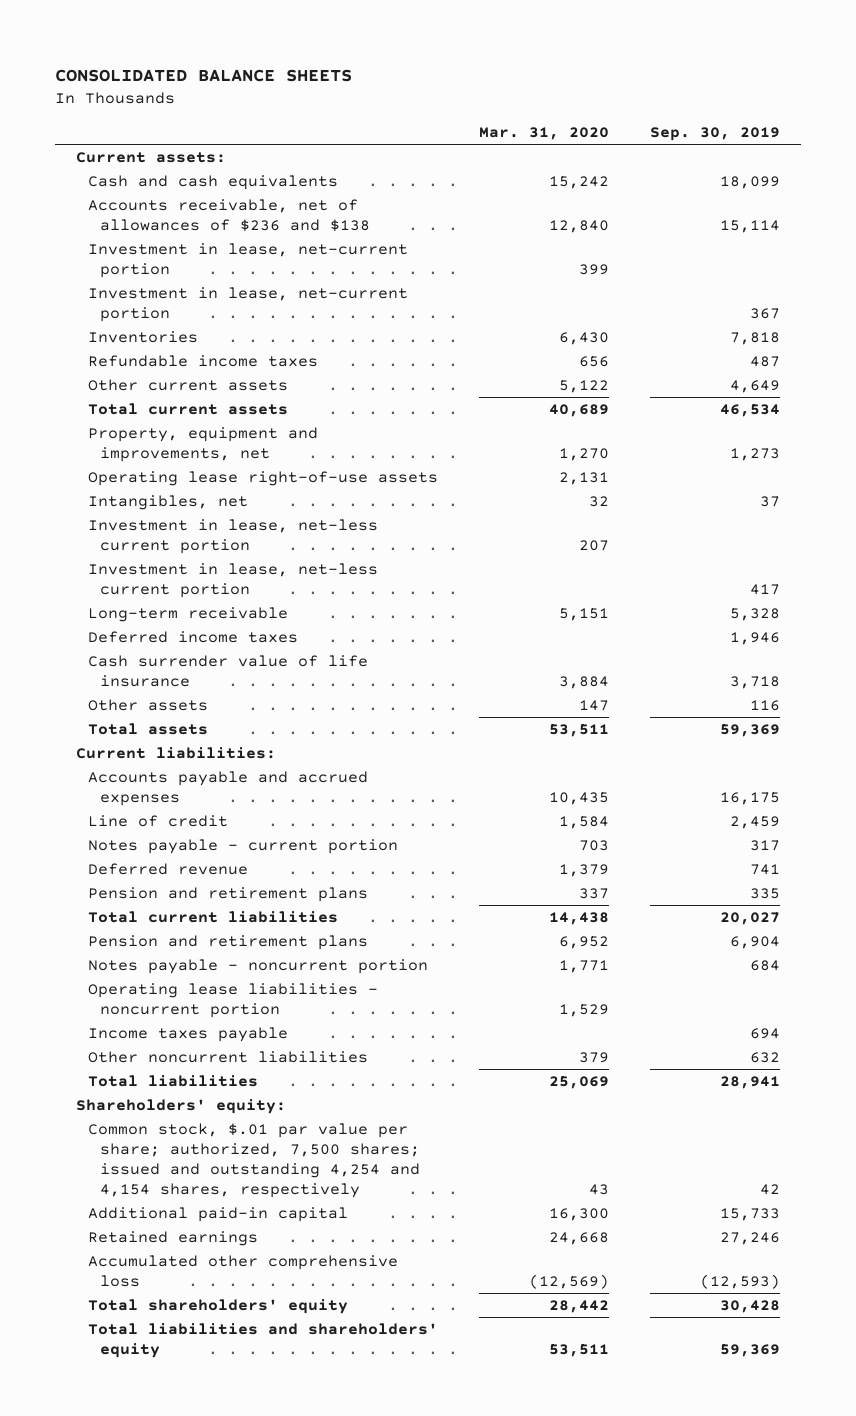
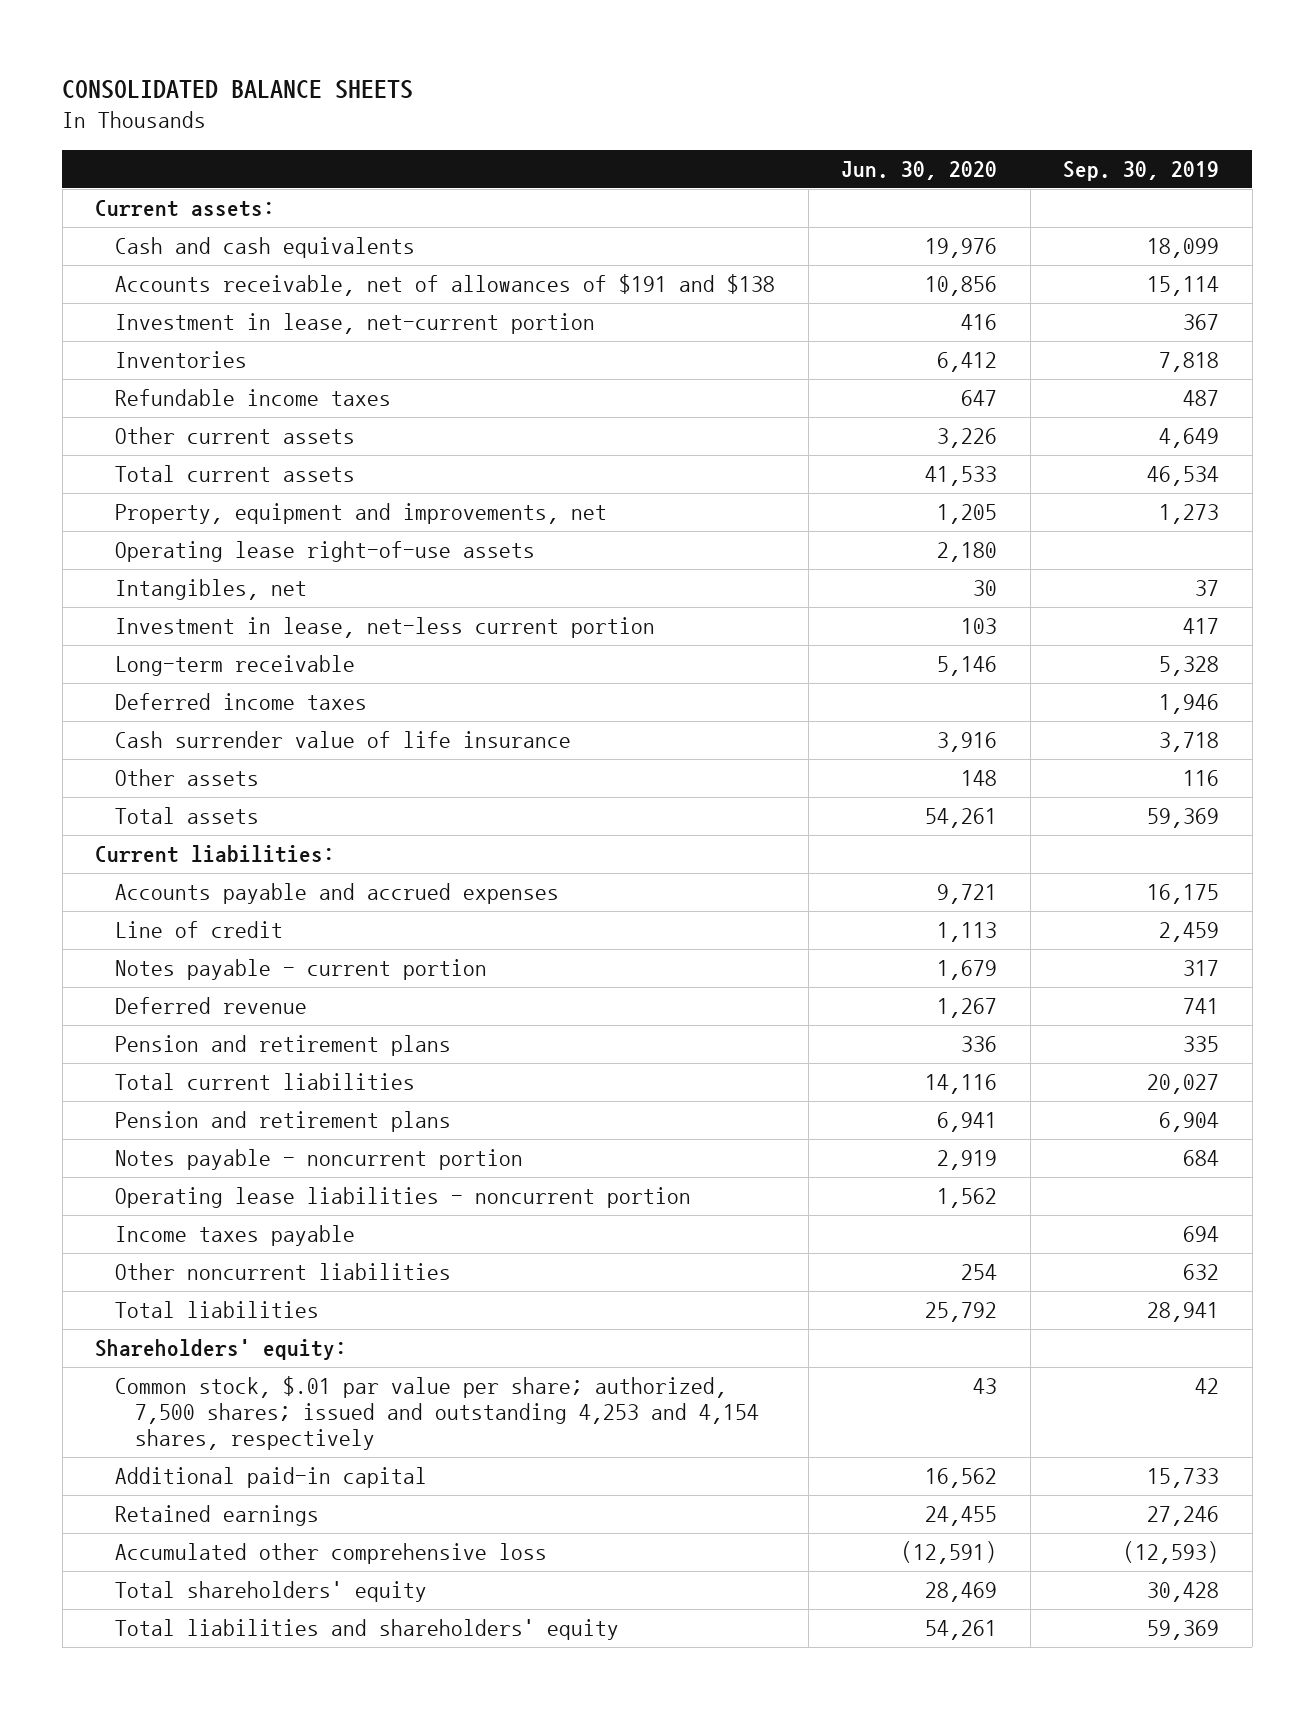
- | Mar. 31, 2020 | Sep. 30, 2019
+ | Jun. 30, 2020 | Sep. 30, 2019
- Accounts receivable, net of allowances of $236 and $138 | 12,840 | 15,114
- Investment in lease, net-current portion | 399 |
+ Accounts receivable, net of allowances of $191 and $138 | 10,856 | 15,114
- Investment in lease, net-less current portion | 207 |
- Common stock, $.01 par value per share; authorized, 7,500 shares; issued and outstanding 4,254 and 4,154 shares, respectively | 43 | 42
+ Common stock, $.01 par value per share; authorized, 7,500 shares; issued and outstanding 4,253 and 4,154 shares, respectively | 43 | 42

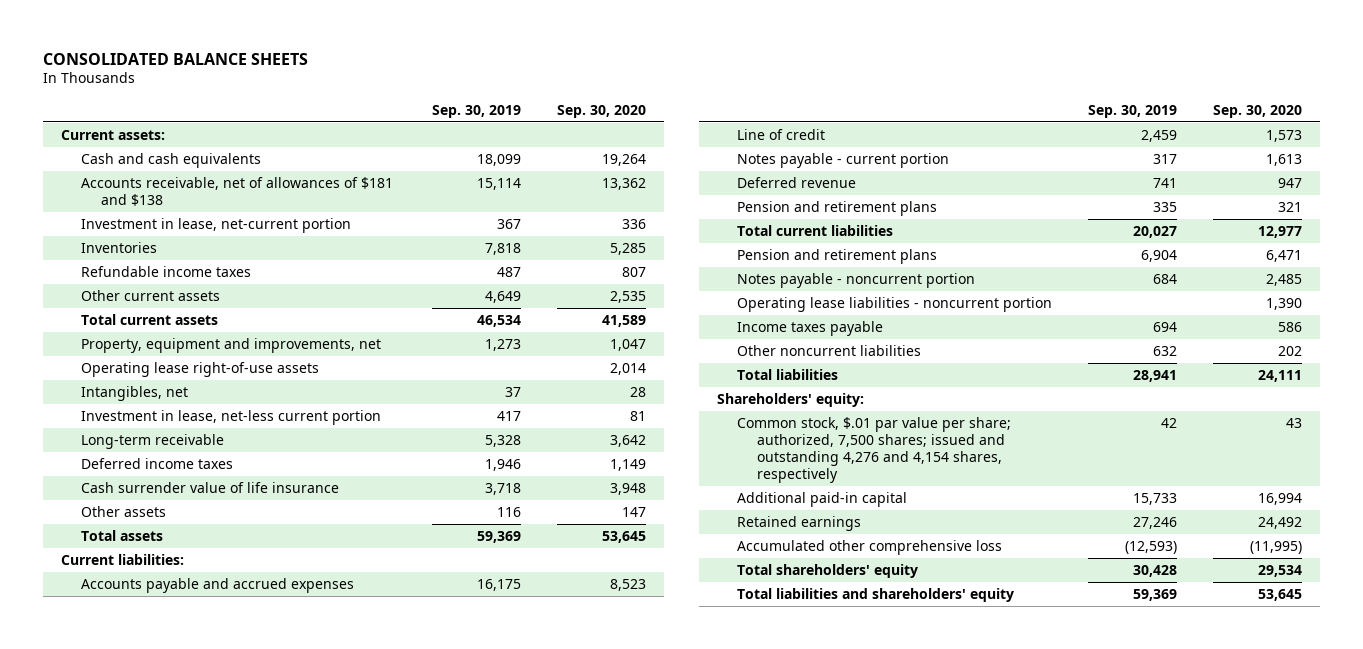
- | Jun. 30, 2020 | Sep. 30, 2019
+ | Sep. 30, 2019 | Sep. 30, 2020
- Accounts receivable, net of allowances of $191 and $138 | 10,856 | 15,114
+ Accounts receivable, net of allowances of $181 and $138 | 15,114 | 13,362
- Common stock, $.01 par value per share; authorized, 7,500 shares; issued and outstanding 4,253 and 4,154 shares, respectively | 43 | 42
+ Common stock, $.01 par value per share; authorized, 7,500 shares; issued and outstanding 4,276 and 4,154 shares, respectively | 42 | 43

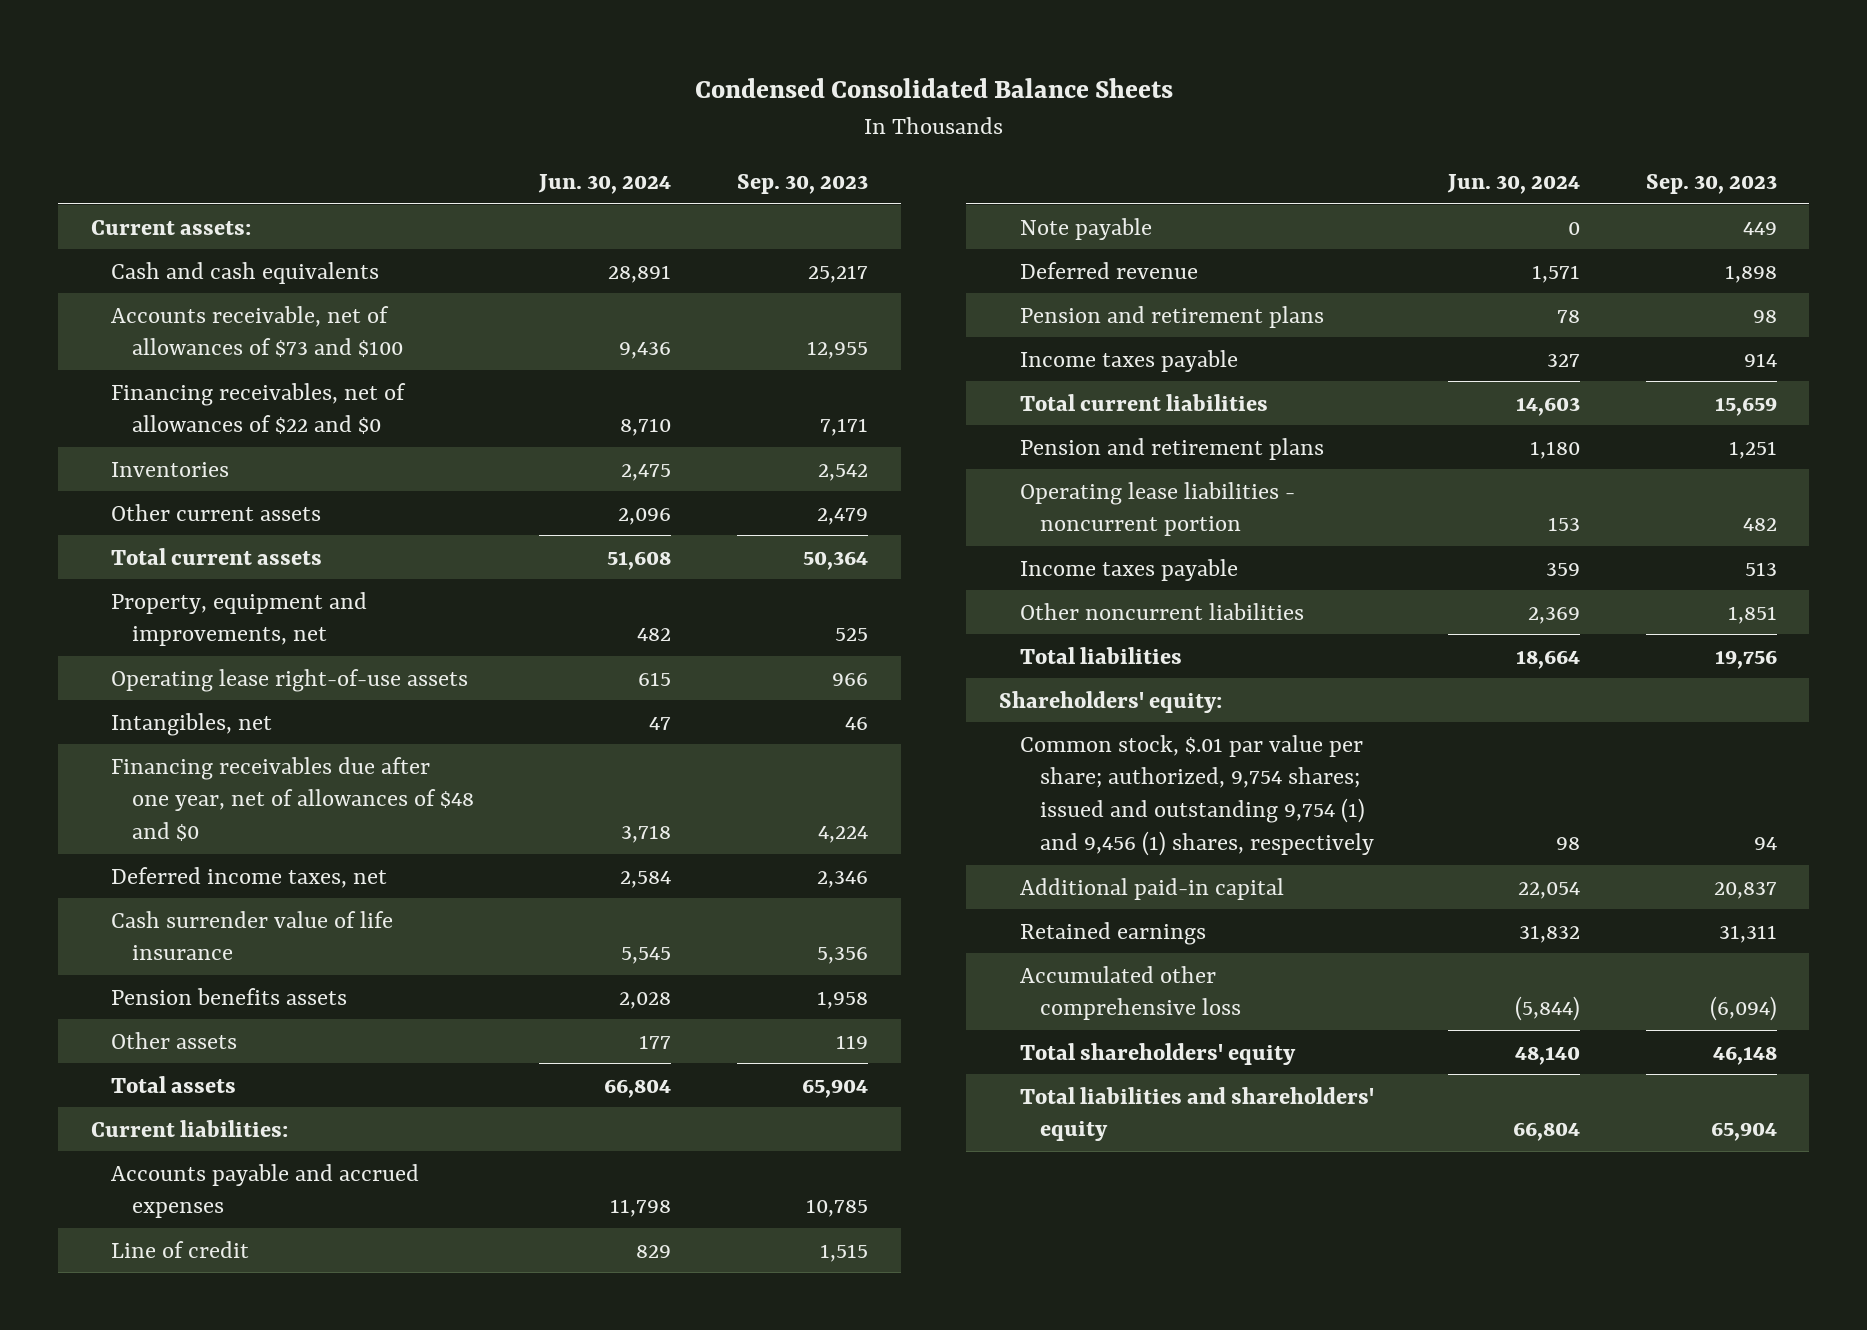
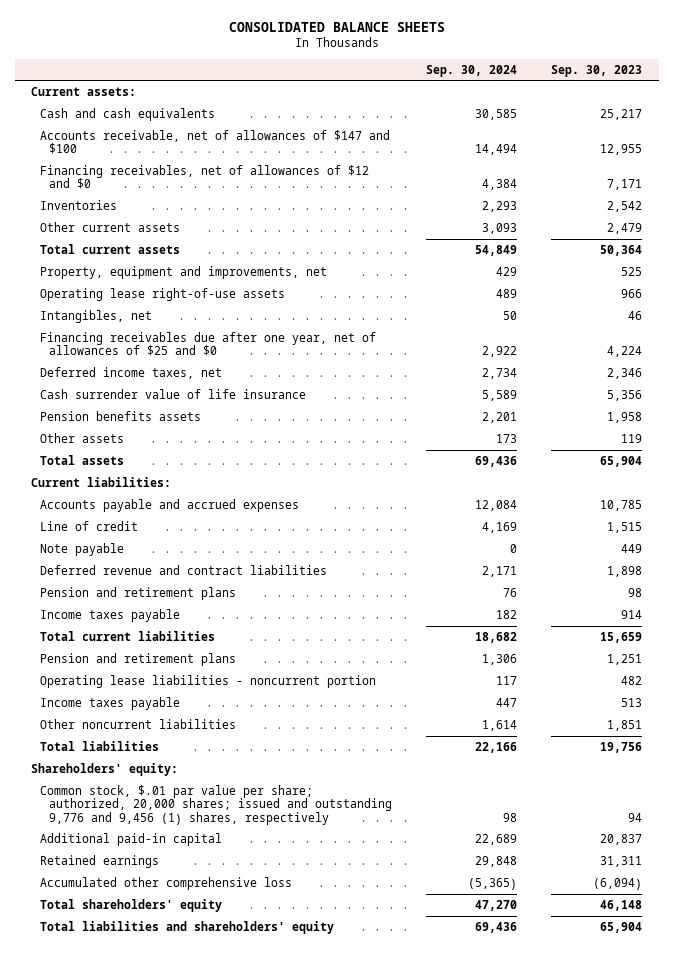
- Condensed Consolidated Balance Sheets
+ CONSOLIDATED BALANCE SHEETS
- | Jun. 30, 2024 | Sep. 30, 2023
+ | Sep. 30, 2024 | Sep. 30, 2023
- Accounts receivable, net of allowances of $73 and $100 | 9,436 | 12,955
- Financing receivables, net of allowances of $22 and $0 | 8,710 | 7,171
+ Accounts receivable, net of allowances of $147 and $100 | 14,494 | 12,955
+ Financing receivables, net of allowances of $12 and $0 | 4,384 | 7,171
- Financing receivables due after one year, net of allowances of $48 and $0 | 3,718 | 4,224
+ Financing receivables due after one year, net of allowances of $25 and $0 | 2,922 | 4,224
- Deferred revenue | 1,571 | 1,898
+ Deferred revenue and contract liabilities | 2,171 | 1,898
- Common stock, $.01 par value per share; authorized, 9,754 shares; issued and outstanding 9,754 (1) and 9,456 (1) shares, respectively | 98 | 94
+ Common stock, $.01 par value per share; authorized, 20,000 shares; issued and outstanding 9,776 and 9,456 (1) shares, respectively | 98 | 94

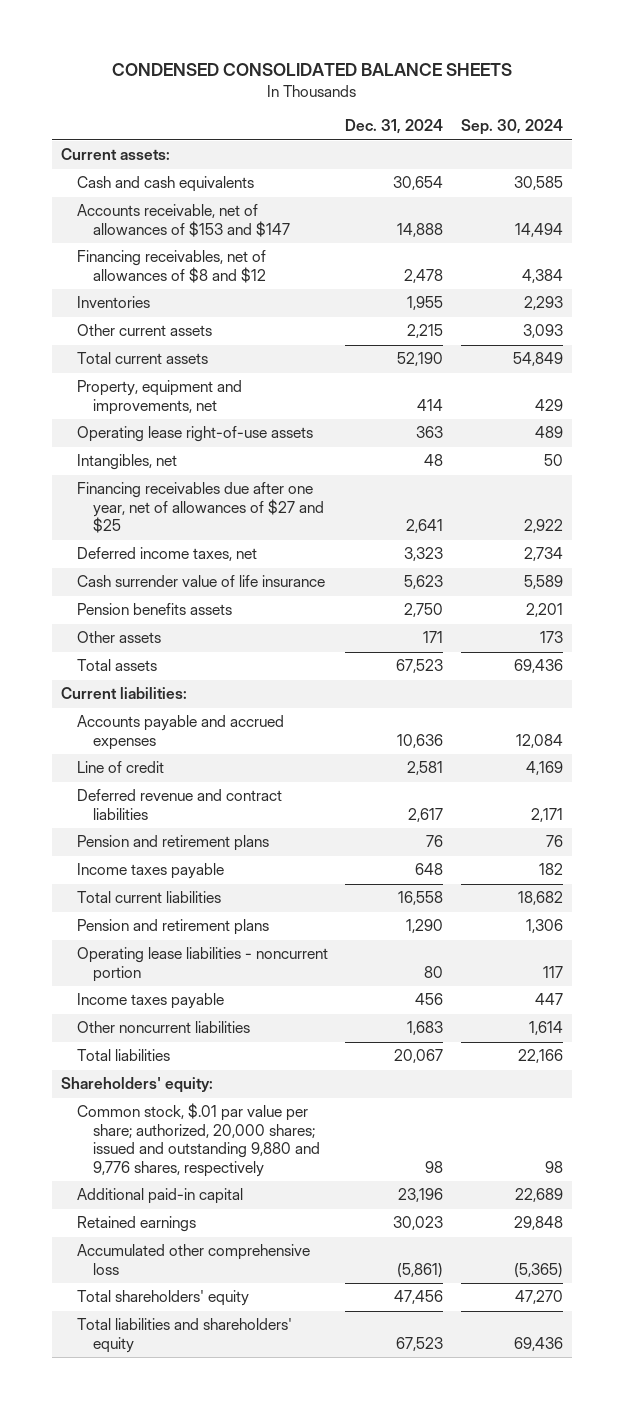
- CONSOLIDATED BALANCE SHEETS
+ CONDENSED CONSOLIDATED BALANCE SHEETS
- | Sep. 30, 2024 | Sep. 30, 2023
+ | Dec. 31, 2024 | Sep. 30, 2024
- Accounts receivable, net of allowances of $147 and $100 | 14,494 | 12,955
- Financing receivables, net of allowances of $12 and $0 | 4,384 | 7,171
+ Accounts receivable, net of allowances of $153 and $147 | 14,888 | 14,494
+ Financing receivables, net of allowances of $8 and $12 | 2,478 | 4,384
- Financing receivables due after one year, net of allowances of $25 and $0 | 2,922 | 4,224
+ Financing receivables due after one year, net of allowances of $27 and $25 | 2,641 | 2,922
- Note payable | 0 | 449
- Common stock, $.01 par value per share; authorized, 20,000 shares; issued and outstanding 9,776 and 9,456 (1) shares, respectively | 98 | 94
+ Common stock, $.01 par value per share; authorized, 20,000 shares; issued and outstanding 9,880 and 9,776 shares, respectively | 98 | 98

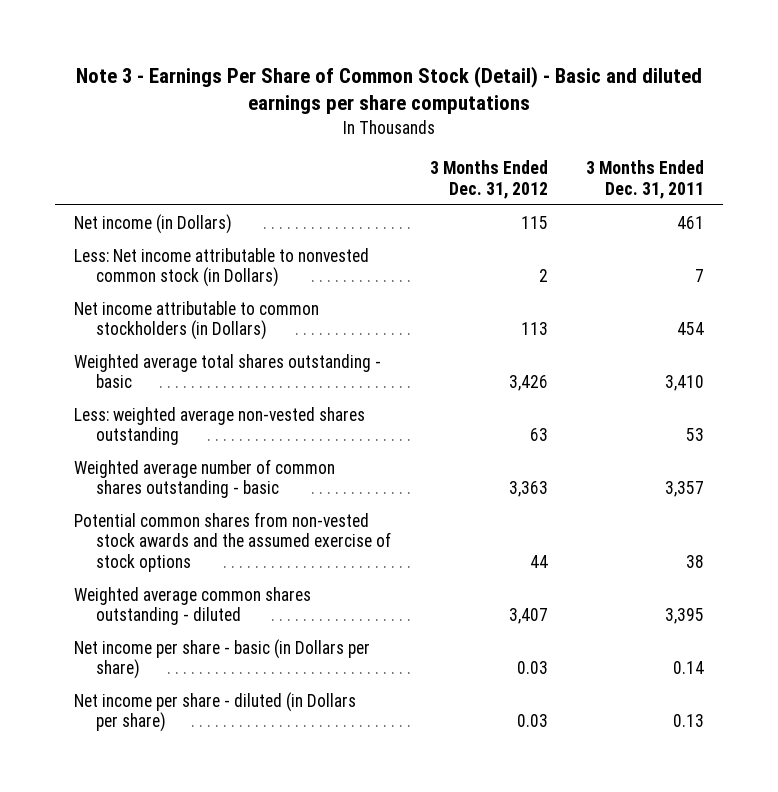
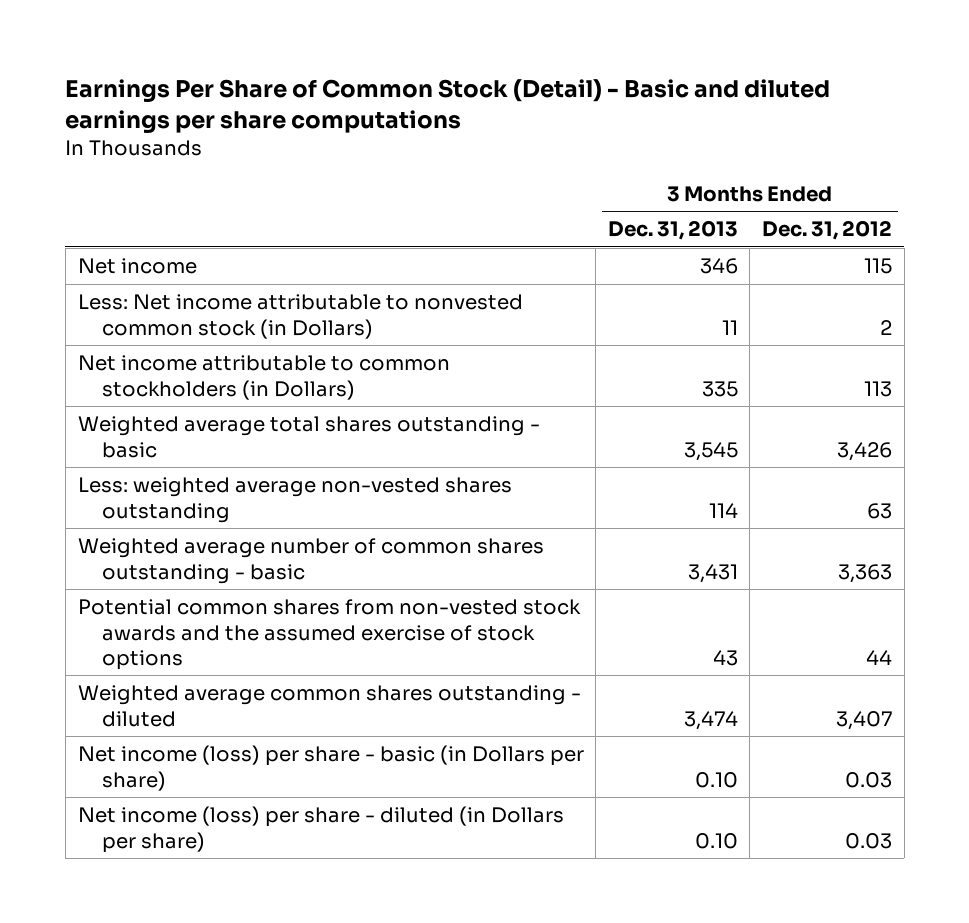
- Note 3 - Earnings Per Share of Common Stock (Detail) - Basic and diluted earnings per share computations
+ Earnings Per Share of Common Stock (Detail) - Basic and diluted earnings per share computations
- | 3 Months Ended Dec. 31, 2012 | 3 Months Ended Dec. 31, 2011
+ | 3 Months Ended Dec. 31, 2013 | 3 Months Ended Dec. 31, 2012
- Net income (in Dollars) | 115 | 461
+ Net income | 346 | 115
- Net income per share - basic (in Dollars per share) | 0.03 | 0.14
- Net income per share - diluted (in Dollars per share) | 0.03 | 0.13
+ Net income (loss) per share - basic (in Dollars per share) | 0.10 | 0.03
+ Net income (loss) per share - diluted (in Dollars per share) | 0.10 | 0.03

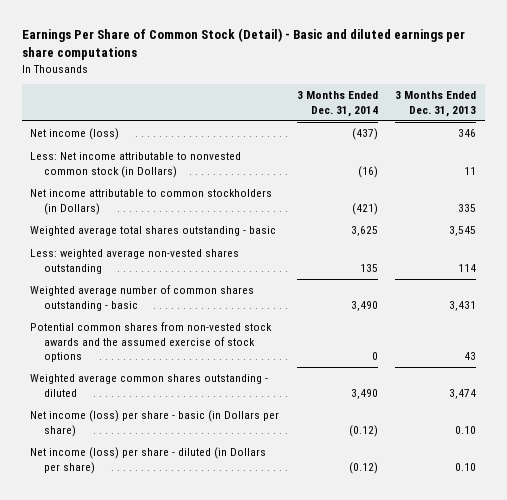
- | 3 Months Ended Dec. 31, 2013 | 3 Months Ended Dec. 31, 2012
+ | 3 Months Ended Dec. 31, 2014 | 3 Months Ended Dec. 31, 2013
- Net income | 346 | 115
+ Net income (loss) | (437) | 346

